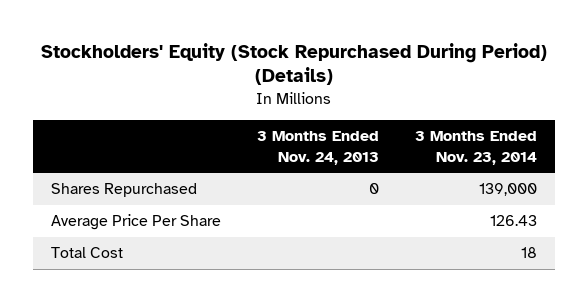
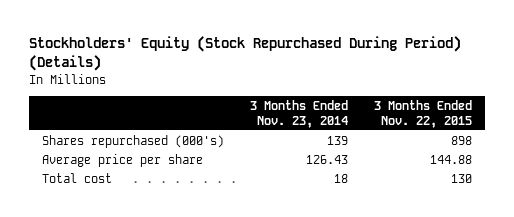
- | 3 Months Ended Nov. 24, 2013 | 3 Months Ended Nov. 23, 2014
+ | 3 Months Ended Nov. 23, 2014 | 3 Months Ended Nov. 22, 2015
- Shares Repurchased | 0 | 139,000
- Average Price Per Share | | 126.43
- Total Cost | | 18
+ Shares repurchased (000's) | 139 | 898
+ Average price per share | 126.43 | 144.88
+ Total cost | 18 | 130

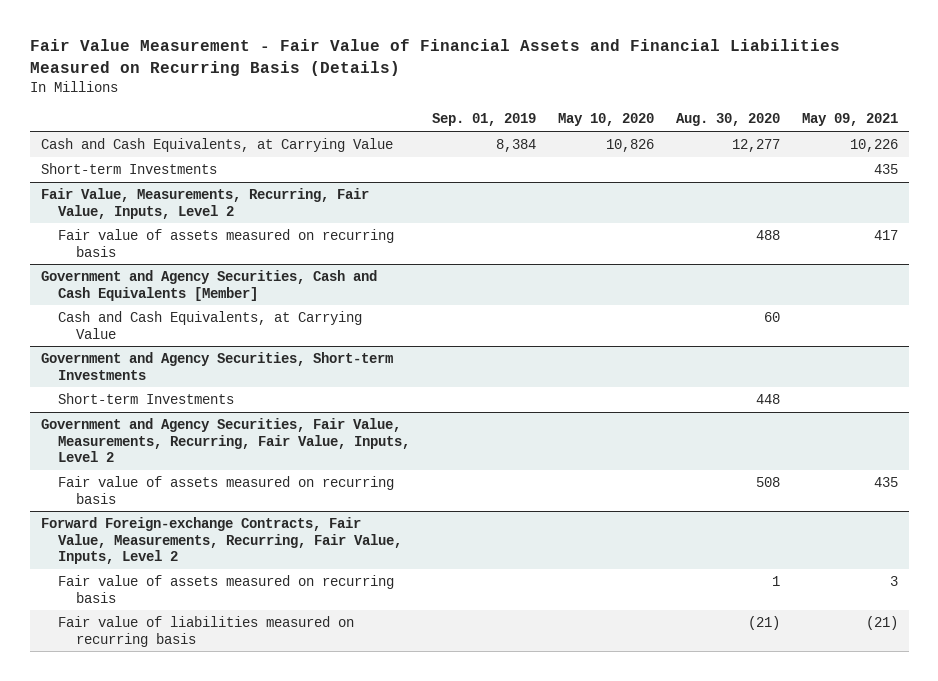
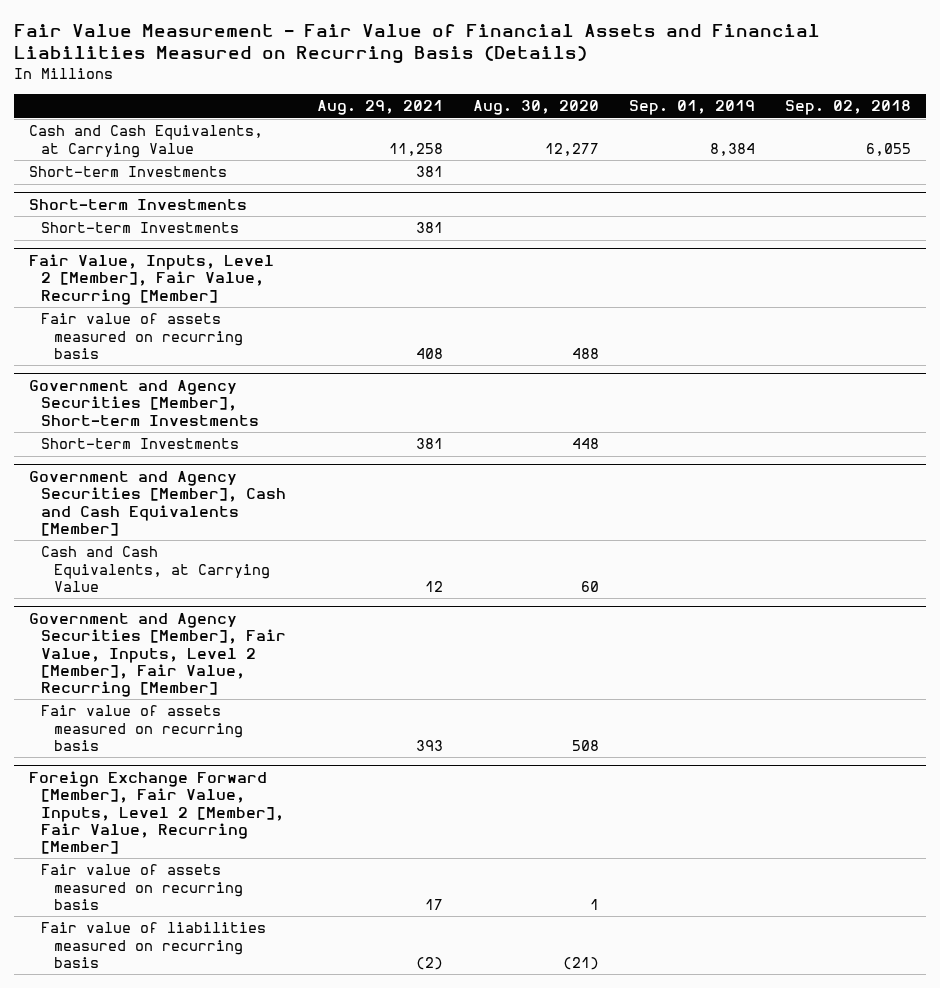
- | Sep. 01, 2019 | May 10, 2020 | Aug. 30, 2020 | May 09, 2021
+ | Aug. 29, 2021 | Aug. 30, 2020 | Sep. 01, 2019 | Sep. 02, 2018
- Fair Value, Measurements, Recurring, Fair Value, Inputs, Level 2
+ Short-term Investments
+ Short-term Investments | 381 | | |
+ Fair Value, Inputs, Level 2 [Member], Fair Value, Recurring [Member]
- Government and Agency Securities, Cash and Cash Equivalents [Member]
- Cash and Cash Equivalents, at Carrying Value | | | 60 |
- Government and Agency Securities, Short-term Investments
+ Government and Agency Securities [Member], Short-term Investments
- Government and Agency Securities, Fair Value, Measurements, Recurring, Fair Value, Inputs, Level 2
+ Government and Agency Securities [Member], Cash and Cash Equivalents [Member]
+ Cash and Cash Equivalents, at Carrying Value | 12 | 60 | |
+ Government and Agency Securities [Member], Fair Value, Inputs, Level 2 [Member], Fair Value, Recurring [Member]
- Forward Foreign-exchange Contracts, Fair Value, Measurements, Recurring, Fair Value, Inputs, Level 2
+ Foreign Exchange Forward [Member], Fair Value, Inputs, Level 2 [Member], Fair Value, Recurring [Member]

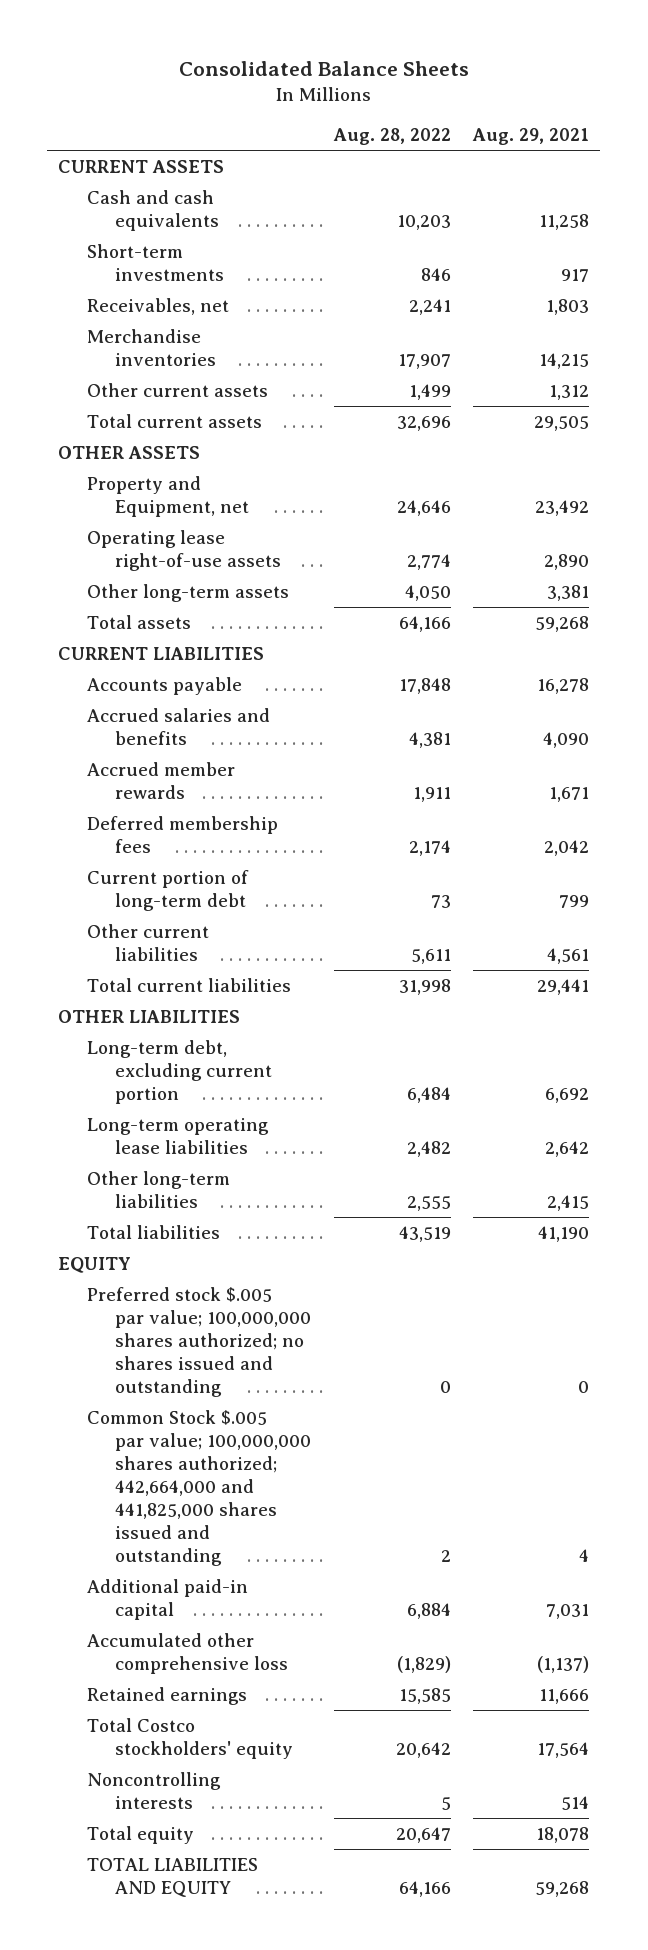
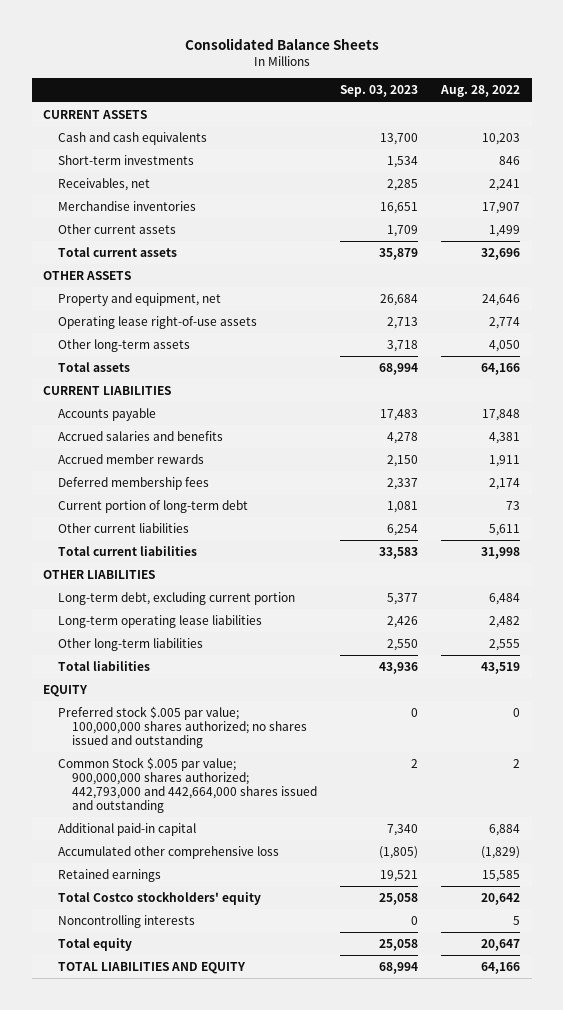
- | Aug. 28, 2022 | Aug. 29, 2021
+ | Sep. 03, 2023 | Aug. 28, 2022
- Property and Equipment, net | 24,646 | 23,492
+ Property and equipment, net | 26,684 | 24,646
- Common Stock $.005 par value; 100,000,000 shares authorized; 442,664,000 and 441,825,000 shares issued and outstanding | 2 | 4
+ Common Stock $.005 par value; 900,000,000 shares authorized; 442,793,000 and 442,664,000 shares issued and outstanding | 2 | 2

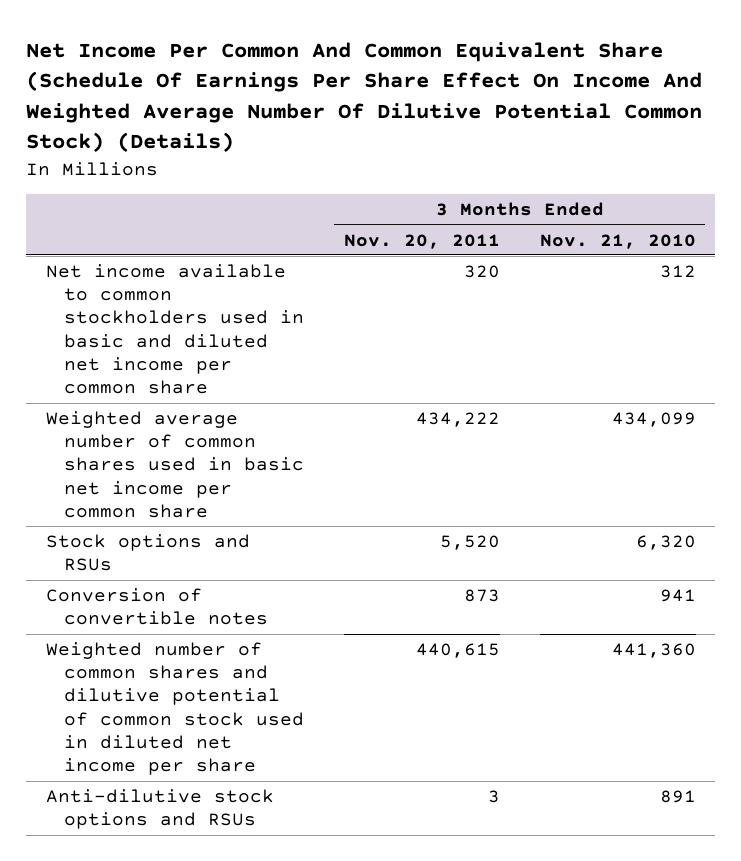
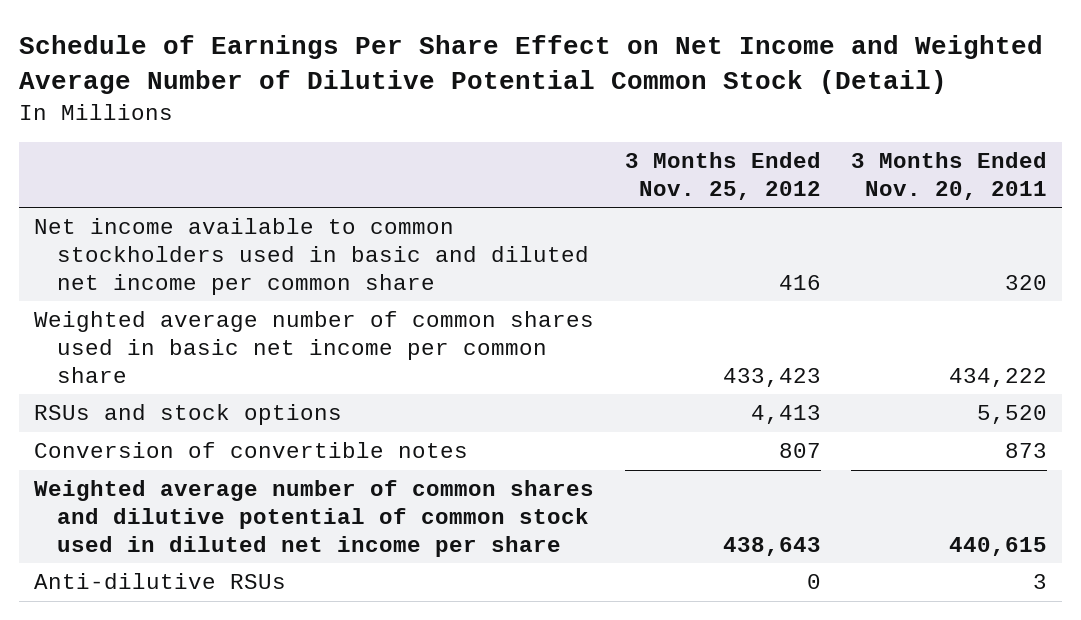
- Net Income Per Common And Common Equivalent Share (Schedule Of Earnings Per Share Effect On Income And Weighted Average Number Of Dilutive Potential Common Stock) (Details)
+ Schedule of Earnings Per Share Effect on Net Income and Weighted Average Number of Dilutive Potential Common Stock (Detail)
- | 3 Months Ended Nov. 20, 2011 | 3 Months Ended Nov. 21, 2010
+ | 3 Months Ended Nov. 25, 2012 | 3 Months Ended Nov. 20, 2011
- Stock options and RSUs | 5,520 | 6,320
+ RSUs and stock options | 4,413 | 5,520
- Weighted number of common shares and dilutive potential of common stock used in diluted net income per share | 440,615 | 441,360
- Anti-dilutive stock options and RSUs | 3 | 891
+ Weighted average number of common shares and dilutive potential of common stock used in diluted net income per share | 438,643 | 440,615
+ Anti-dilutive RSUs | 0 | 3

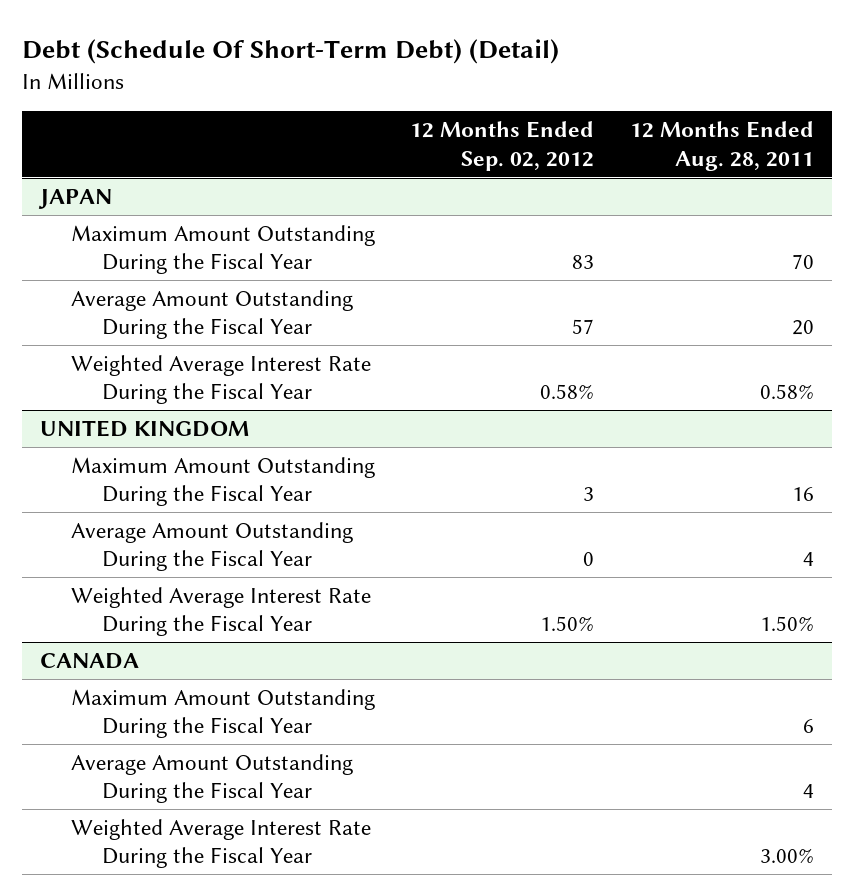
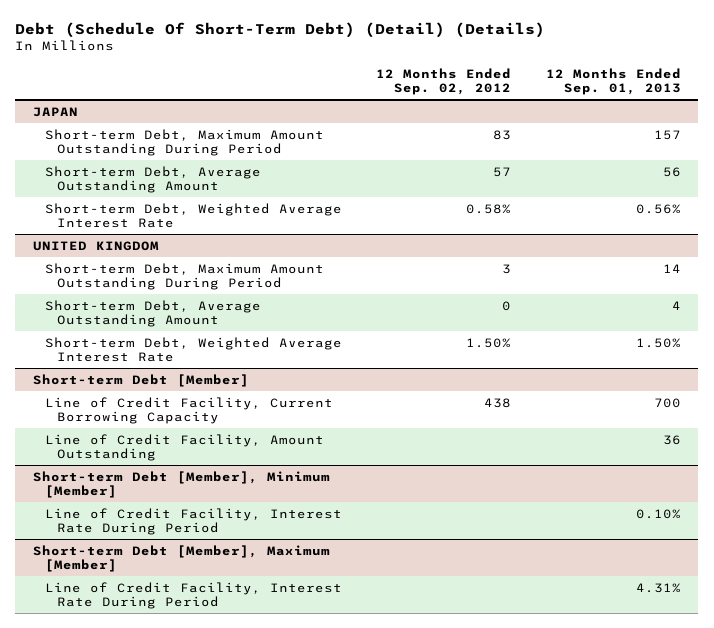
- Debt (Schedule Of Short-Term Debt) (Detail)
+ Debt (Schedule Of Short-Term Debt) (Detail) (Details)
- | 12 Months Ended Sep. 02, 2012 | 12 Months Ended Aug. 28, 2011
+ | 12 Months Ended Sep. 02, 2012 | 12 Months Ended Sep. 01, 2013
@ JAPAN
- Maximum Amount Outstanding During the Fiscal Year | 83 | 70
- Average Amount Outstanding During the Fiscal Year | 57 | 20
- Weighted Average Interest Rate During the Fiscal Year | 0.58% | 0.58%
+ Short-term Debt, Maximum Amount Outstanding During Period | 83 | 157
+ Short-term Debt, Average Outstanding Amount | 57 | 56
+ Short-term Debt, Weighted Average Interest Rate | 0.58% | 0.56%
@ UNITED KINGDOM
- Maximum Amount Outstanding During the Fiscal Year | 3 | 16
- Average Amount Outstanding During the Fiscal Year | 0 | 4
- Weighted Average Interest Rate During the Fiscal Year | 1.50% | 1.50%
- CANADA
- Maximum Amount Outstanding During the Fiscal Year | | 6
- Average Amount Outstanding During the Fiscal Year | | 4
- Weighted Average Interest Rate During the Fiscal Year | | 3.00%
@ UNITED KINGDOM
+ Short-term Debt, Maximum Amount Outstanding During Period | 3 | 14
+ Short-term Debt, Average Outstanding Amount | 0 | 4
+ Short-term Debt, Weighted Average Interest Rate | 1.50% | 1.50%
+ Short-term Debt [Member]
+ Line of Credit Facility, Current Borrowing Capacity | 438 | 700
+ Line of Credit Facility, Amount Outstanding | | 36
+ Short-term Debt [Member], Minimum [Member]
+ Line of Credit Facility, Interest Rate During Period | | 0.10%
+ Short-term Debt [Member], Maximum [Member]
+ Line of Credit Facility, Interest Rate During Period | | 4.31%

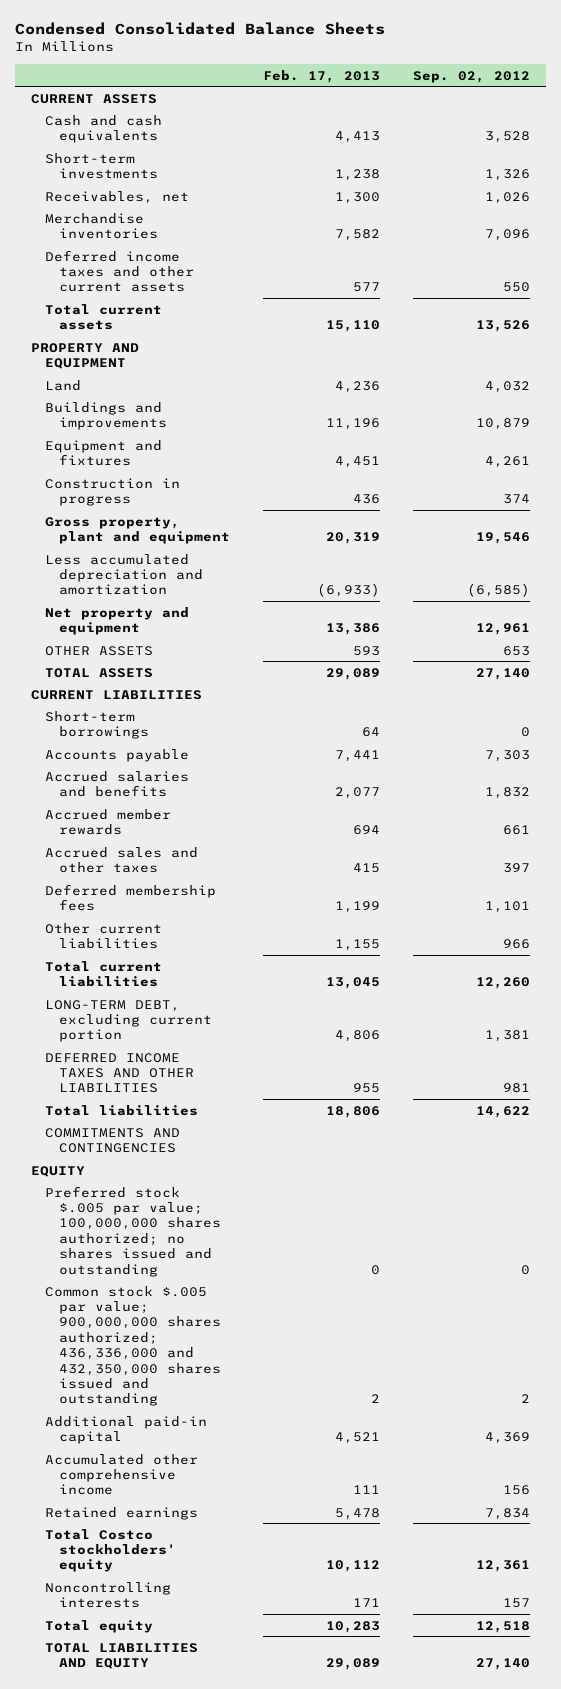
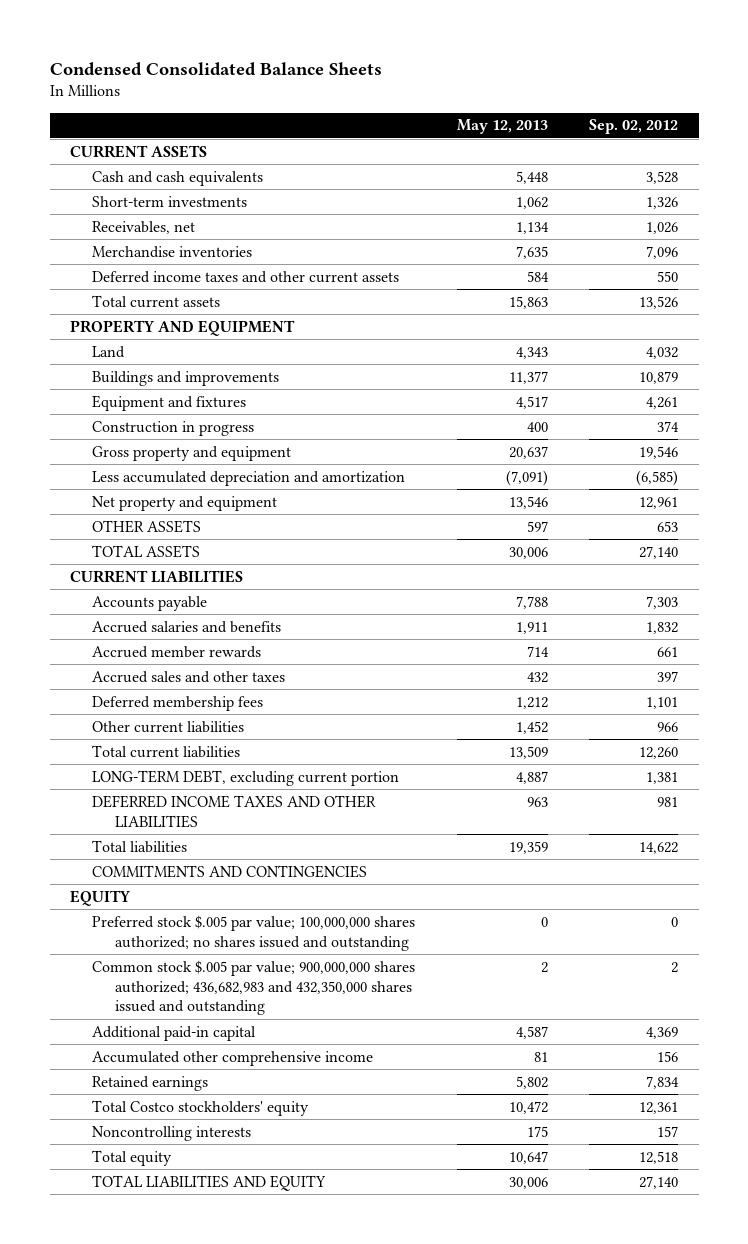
- | Feb. 17, 2013 | Sep. 02, 2012
+ | May 12, 2013 | Sep. 02, 2012
- Gross property, plant and equipment | 20,319 | 19,546
+ Gross property and equipment | 20,637 | 19,546
- Short-term borrowings | 64 | 0
- Common stock $.005 par value; 900,000,000 shares authorized; 436,336,000 and 432,350,000 shares issued and outstanding | 2 | 2
+ Common stock $.005 par value; 900,000,000 shares authorized; 436,682,983 and 432,350,000 shares issued and outstanding | 2 | 2

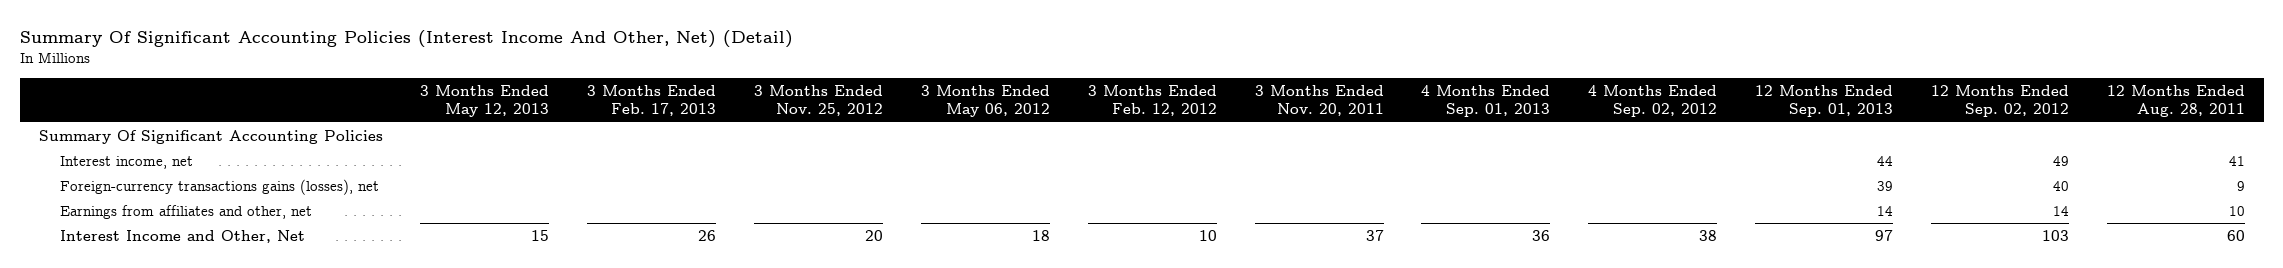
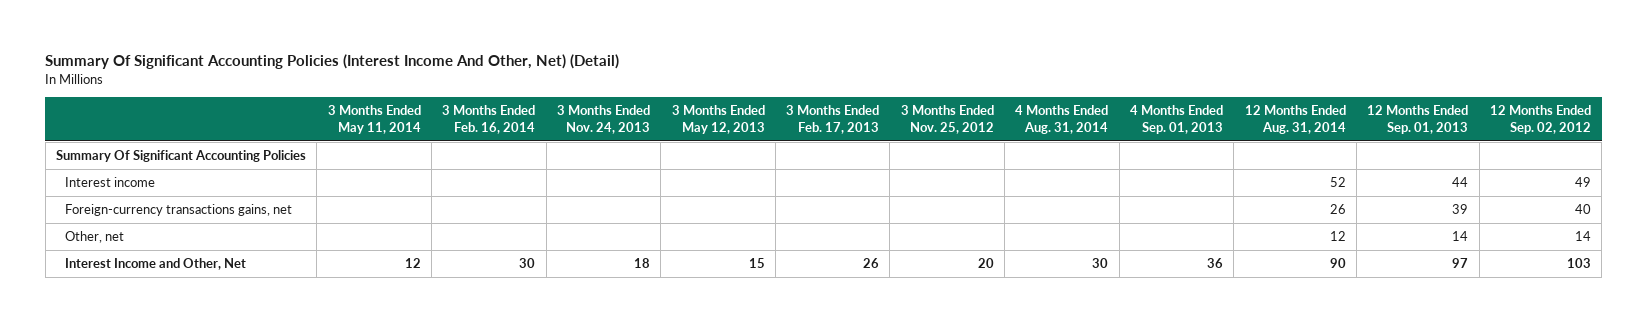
- | 3 Months Ended May 12, 2013 | 3 Months Ended Feb. 17, 2013 | 3 Months Ended Nov. 25, 2012 | 3 Months Ended May 06, 2012 | 3 Months Ended Feb. 12, 2012 | 3 Months Ended Nov. 20, 2011 | 4 Months Ended Sep. 01, 2013 | 4 Months Ended Sep. 02, 2012 | 12 Months Ended Sep. 01, 2013 | 12 Months Ended Sep. 02, 2012 | 12 Months Ended Aug. 28, 2011
+ | 3 Months Ended May 11, 2014 | 3 Months Ended Feb. 16, 2014 | 3 Months Ended Nov. 24, 2013 | 3 Months Ended May 12, 2013 | 3 Months Ended Feb. 17, 2013 | 3 Months Ended Nov. 25, 2012 | 4 Months Ended Aug. 31, 2014 | 4 Months Ended Sep. 01, 2013 | 12 Months Ended Aug. 31, 2014 | 12 Months Ended Sep. 01, 2013 | 12 Months Ended Sep. 02, 2012
- Interest income, net | | | | | | | | | 44 | 49 | 41
- Foreign-currency transactions gains (losses), net | | | | | | | | | 39 | 40 | 9
- Earnings from affiliates and other, net | | | | | | | | | 14 | 14 | 10
+ Interest income | | | | | | | | | 52 | 44 | 49
+ Foreign-currency transactions gains, net | | | | | | | | | 26 | 39 | 40
+ Other, net | | | | | | | | | 12 | 14 | 14

